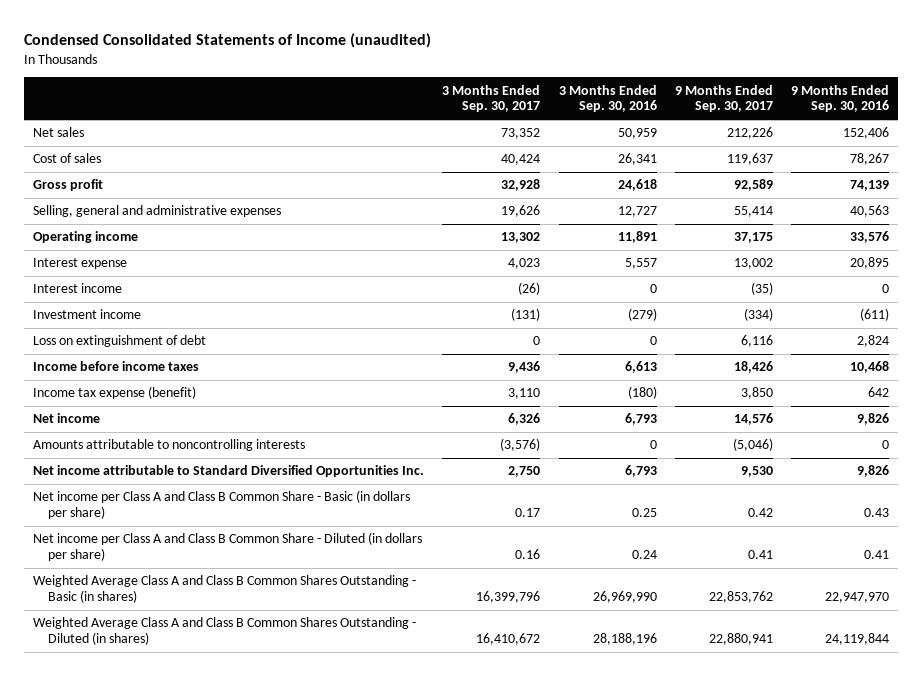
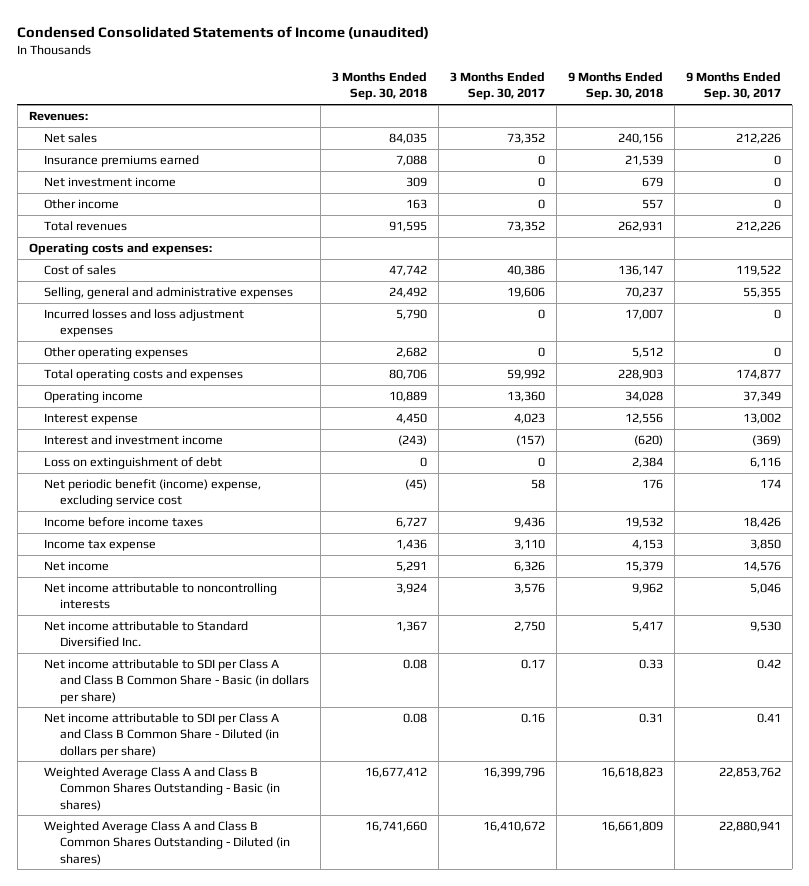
- | 3 Months Ended Sep. 30, 2017 | 3 Months Ended Sep. 30, 2016 | 9 Months Ended Sep. 30, 2017 | 9 Months Ended Sep. 30, 2016
+ | 3 Months Ended Sep. 30, 2018 | 3 Months Ended Sep. 30, 2017 | 9 Months Ended Sep. 30, 2018 | 9 Months Ended Sep. 30, 2017
+ Revenues:
- Cost of sales | 40,424 | 26,341 | 119,637 | 78,267
- Gross profit | 32,928 | 24,618 | 92,589 | 74,139
- Selling, general and administrative expenses | 19,626 | 12,727 | 55,414 | 40,563
- Operating income | 13,302 | 11,891 | 37,175 | 33,576
+ Insurance premiums earned | 7,088 | 0 | 21,539 | 0
+ Net investment income | 309 | 0 | 679 | 0
+ Other income | 163 | 0 | 557 | 0
+ Total revenues | 91,595 | 73,352 | 262,931 | 212,226
+ Operating costs and expenses:
+ Cost of sales | 47,742 | 40,386 | 136,147 | 119,522
+ Selling, general and administrative expenses | 24,492 | 19,606 | 70,237 | 55,355
+ Incurred losses and loss adjustment expenses | 5,790 | 0 | 17,007 | 0
+ Other operating expenses | 2,682 | 0 | 5,512 | 0
+ Total operating costs and expenses | 80,706 | 59,992 | 228,903 | 174,877
+ Operating income | 10,889 | 13,360 | 34,028 | 37,349
- Interest income | (26) | 0 | (35) | 0
- Investment income | (131) | (279) | (334) | (611)
+ Interest and investment income | (243) | (157) | (620) | (369)
+ Net periodic benefit (income) expense, excluding service cost | (45) | 58 | 176 | 174
- Income tax expense (benefit) | 3,110 | (180) | 3,850 | 642
+ Income tax expense | 1,436 | 3,110 | 4,153 | 3,850
- Amounts attributable to noncontrolling interests | (3,576) | 0 | (5,046) | 0
- Net income attributable to Standard Diversified Opportunities Inc. | 2,750 | 6,793 | 9,530 | 9,826
- Net income per Class A and Class B Common Share - Basic (in dollars per share) | 0.17 | 0.25 | 0.42 | 0.43
- Net income per Class A and Class B Common Share - Diluted (in dollars per share) | 0.16 | 0.24 | 0.41 | 0.41
+ Net income attributable to noncontrolling interests | 3,924 | 3,576 | 9,962 | 5,046
+ Net income attributable to Standard Diversified Inc. | 1,367 | 2,750 | 5,417 | 9,530
+ Net income attributable to SDI per Class A and Class B Common Share - Basic (in dollars per share) | 0.08 | 0.17 | 0.33 | 0.42
+ Net income attributable to SDI per Class A and Class B Common Share - Diluted (in dollars per share) | 0.08 | 0.16 | 0.31 | 0.41

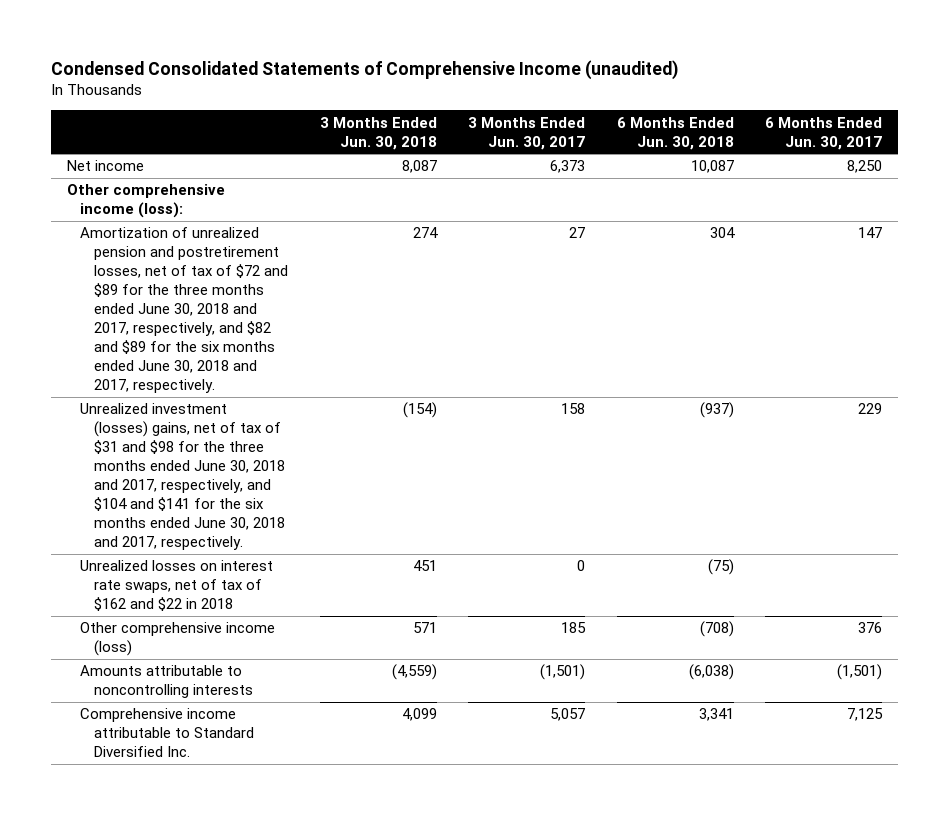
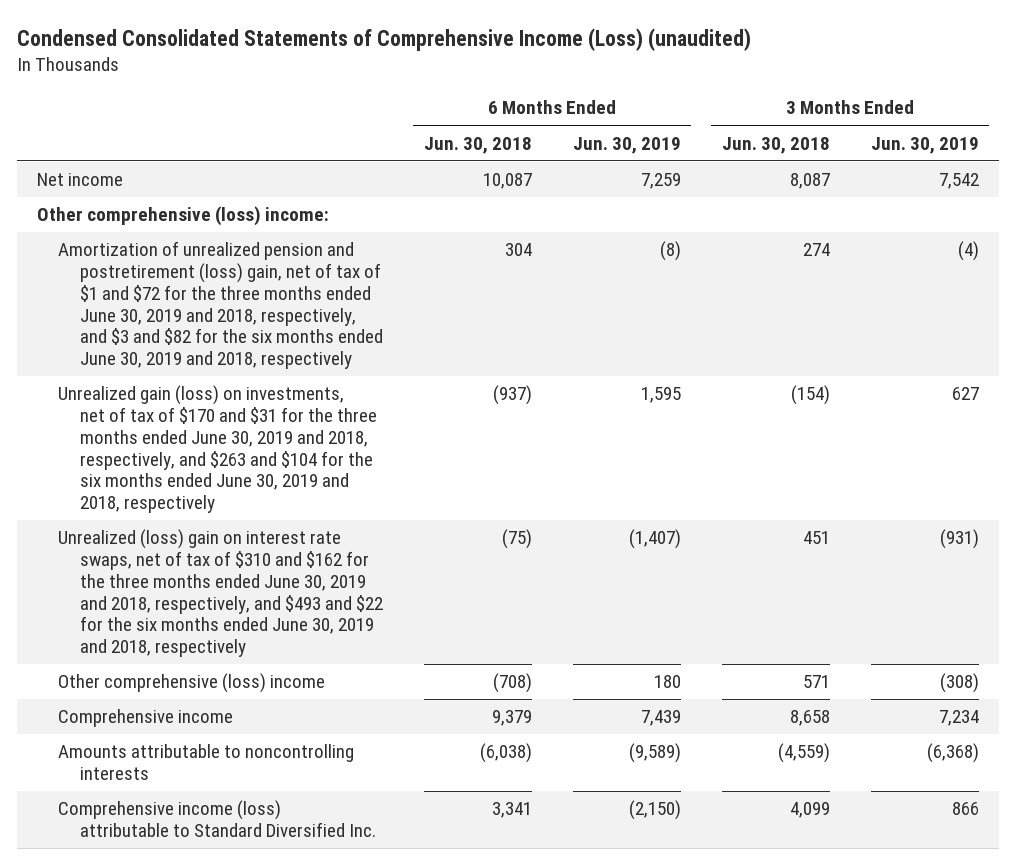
- Condensed Consolidated Statements of Comprehensive Income (unaudited)
+ Condensed Consolidated Statements of Comprehensive Income (Loss) (unaudited)
- | 3 Months Ended Jun. 30, 2018 | 3 Months Ended Jun. 30, 2017 | 6 Months Ended Jun. 30, 2018 | 6 Months Ended Jun. 30, 2017
+ | 6 Months Ended Jun. 30, 2018 | 6 Months Ended Jun. 30, 2019 | 3 Months Ended Jun. 30, 2018 | 3 Months Ended Jun. 30, 2019
- Other comprehensive income (loss):
- Amortization of unrealized pension and postretirement losses, net of tax of $72 and $89 for the three months ended June 30, 2018 and 2017, respectively, and $82 and $89 for the six months ended June 30, 2018 and 2017, respectively. | 274 | 27 | 304 | 147
- Unrealized investment (losses) gains, net of tax of $31 and $98 for the three months ended June 30, 2018 and 2017, respectively, and $104 and $141 for the six months ended June 30, 2018 and 2017, respectively. | (154) | 158 | (937) | 229
- Unrealized losses on interest rate swaps, net of tax of $162 and $22 in 2018 | 451 | 0 | (75) |
- Other comprehensive income (loss) | 571 | 185 | (708) | 376
+ Other comprehensive (loss) income:
+ Amortization of unrealized pension and postretirement (loss) gain, net of tax of $1 and $72 for the three months ended June 30, 2019 and 2018, respectively, and $3 and $82 for the six months ended June 30, 2019 and 2018, respectively | 304 | (8) | 274 | (4)
+ Unrealized gain (loss) on investments, net of tax of $170 and $31 for the three months ended June 30, 2019 and 2018, respectively, and $263 and $104 for the six months ended June 30, 2019 and 2018, respectively | (937) | 1,595 | (154) | 627
+ Unrealized (loss) gain on interest rate swaps, net of tax of $310 and $162 for the three months ended June 30, 2019 and 2018, respectively, and $493 and $22 for the six months ended June 30, 2019 and 2018, respectively | (75) | (1,407) | 451 | (931)
+ Other comprehensive (loss) income | (708) | 180 | 571 | (308)
+ Comprehensive income | 9,379 | 7,439 | 8,658 | 7,234
- Comprehensive income attributable to Standard Diversified Inc. | 4,099 | 5,057 | 3,341 | 7,125
+ Comprehensive income (loss) attributable to Standard Diversified Inc. | 3,341 | (2,150) | 4,099 | 866

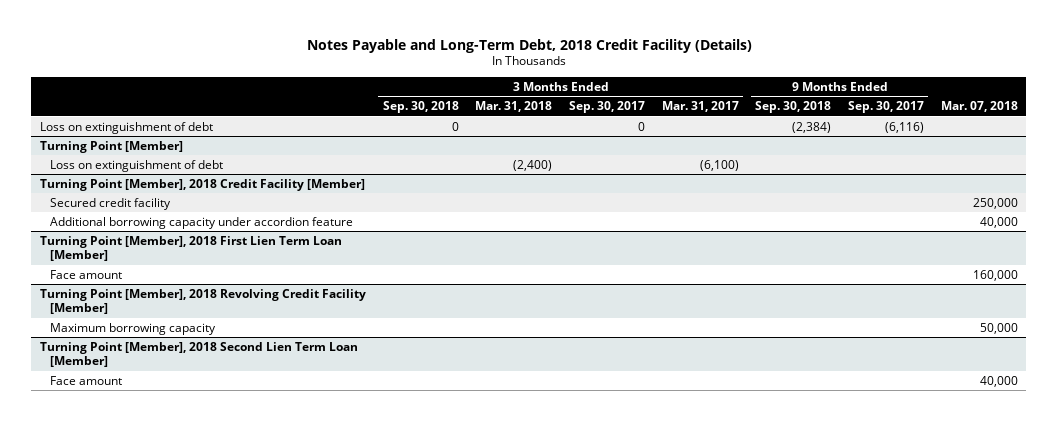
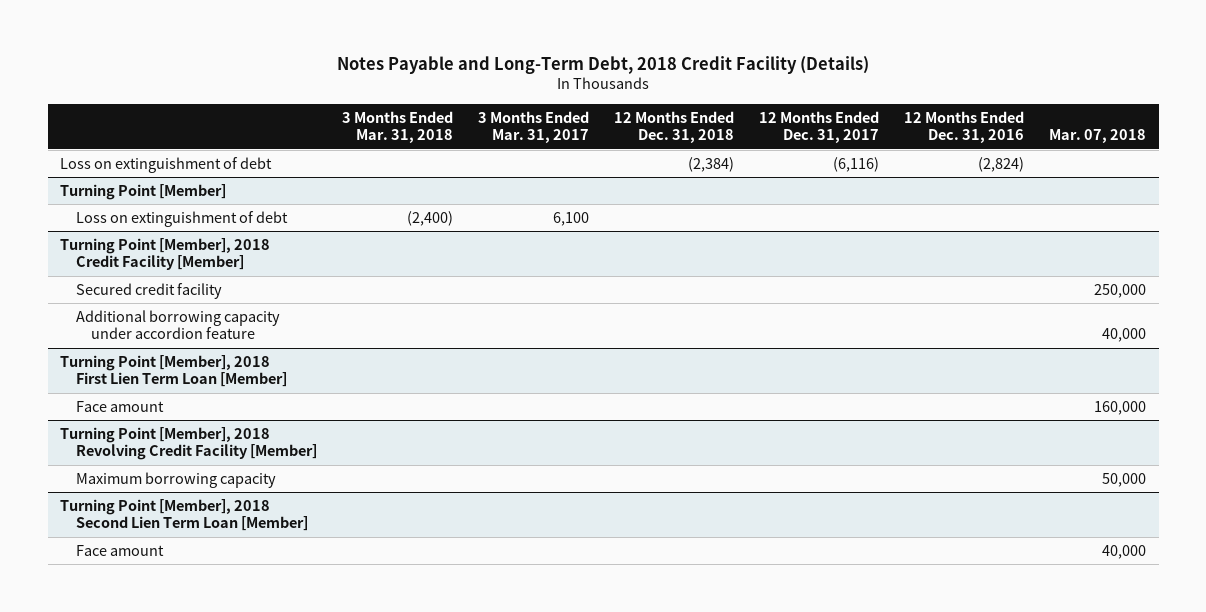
- | 3 Months Ended Sep. 30, 2018 | 3 Months Ended Mar. 31, 2018 | 3 Months Ended Sep. 30, 2017 | 3 Months Ended Mar. 31, 2017 | 9 Months Ended Sep. 30, 2018 | 9 Months Ended Sep. 30, 2017 | Mar. 07, 2018
+ | 3 Months Ended Mar. 31, 2018 | 3 Months Ended Mar. 31, 2017 | 12 Months Ended Dec. 31, 2018 | 12 Months Ended Dec. 31, 2017 | 12 Months Ended Dec. 31, 2016 | Mar. 07, 2018
@ Turning Point [Member]
- Loss on extinguishment of debt | | (2,400) | | (6,100) | | |
+ Loss on extinguishment of debt | (2,400) | 6,100 | | | |

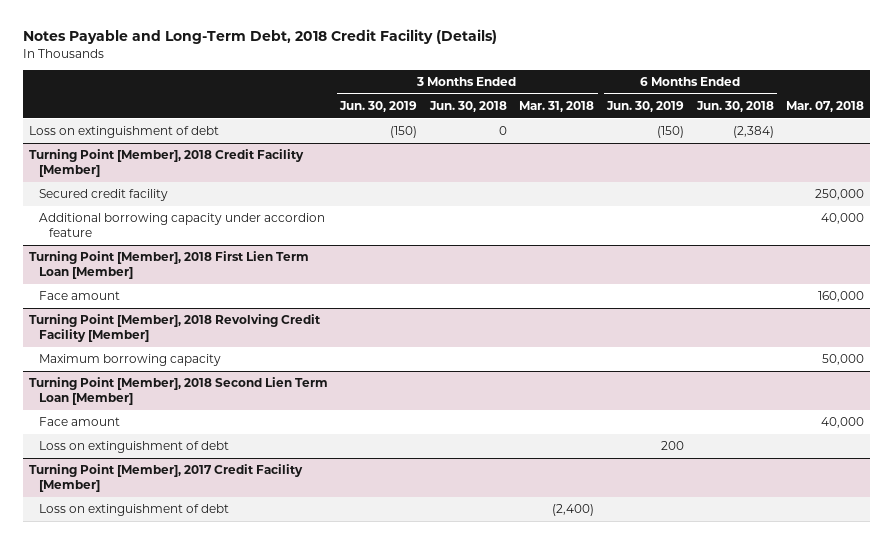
- | 3 Months Ended Mar. 31, 2018 | 3 Months Ended Mar. 31, 2017 | 12 Months Ended Dec. 31, 2018 | 12 Months Ended Dec. 31, 2017 | 12 Months Ended Dec. 31, 2016 | Mar. 07, 2018
+ | 3 Months Ended Jun. 30, 2019 | 3 Months Ended Jun. 30, 2018 | 3 Months Ended Mar. 31, 2018 | 6 Months Ended Jun. 30, 2019 | 6 Months Ended Jun. 30, 2018 | Mar. 07, 2018
- Turning Point [Member]
- Loss on extinguishment of debt | (2,400) | 6,100 | | | |
@ Turning Point [Member], 2018 Second Lien Term Loan [Member]
+ Loss on extinguishment of debt | | | | 200 | |
+ Turning Point [Member], 2017 Credit Facility [Member]
+ Loss on extinguishment of debt | | | (2,400) | | |

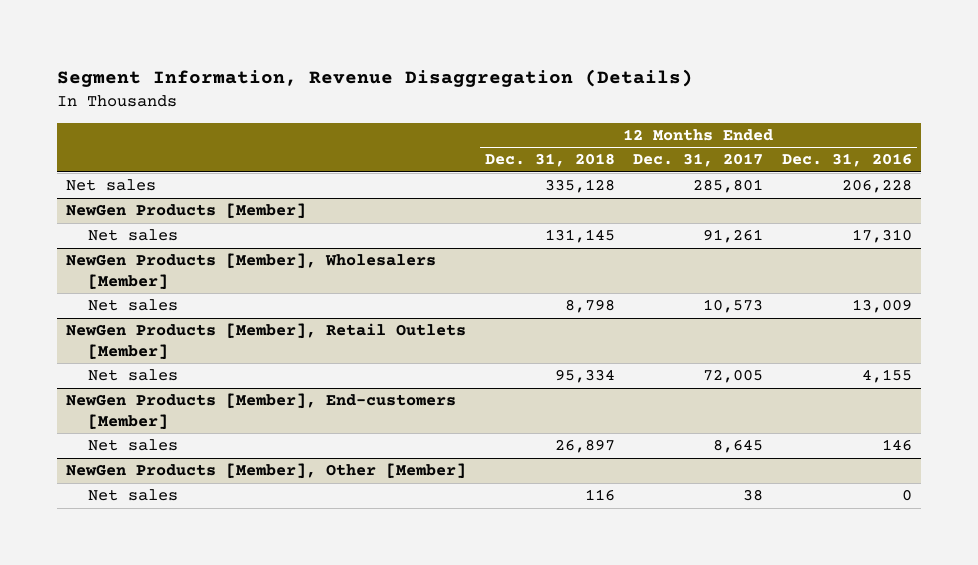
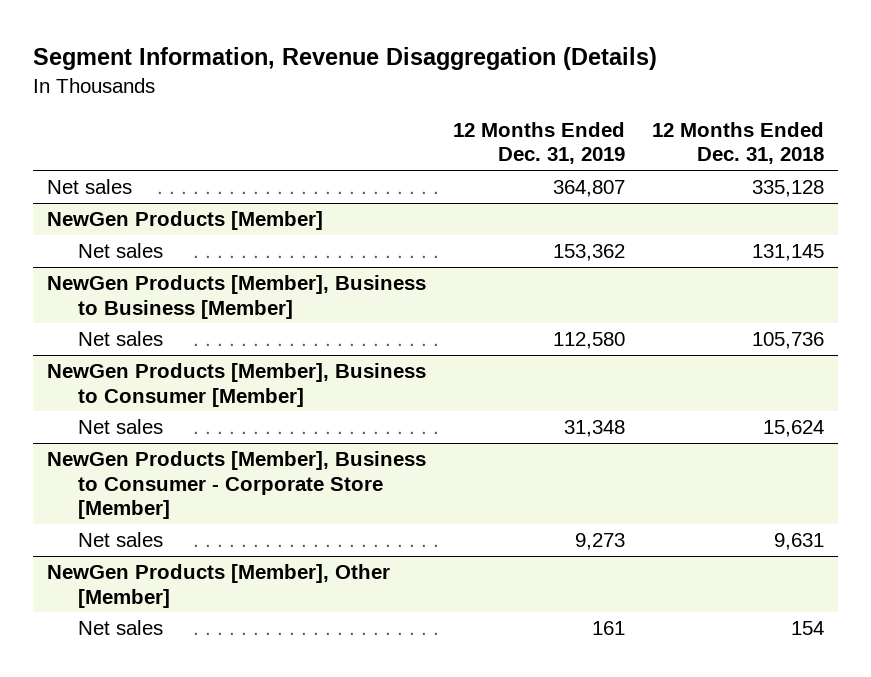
- | 12 Months Ended Dec. 31, 2018 | 12 Months Ended Dec. 31, 2017 | 12 Months Ended Dec. 31, 2016
+ | 12 Months Ended Dec. 31, 2019 | 12 Months Ended Dec. 31, 2018
- NewGen Products [Member], Wholesalers [Member]
- Net sales | 8,798 | 10,573 | 13,009
- NewGen Products [Member], Retail Outlets [Member]
- Net sales | 95,334 | 72,005 | 4,155
- NewGen Products [Member], End-customers [Member]
- Net sales | 26,897 | 8,645 | 146
+ NewGen Products [Member], Business to Business [Member]
+ Net sales | 112,580 | 105,736
+ NewGen Products [Member], Business to Consumer [Member]
+ Net sales | 31,348 | 15,624
+ NewGen Products [Member], Business to Consumer - Corporate Store [Member]
+ Net sales | 9,273 | 9,631
@ NewGen Products [Member], Other [Member]
- Net sales | 116 | 38 | 0
+ Net sales | 161 | 154

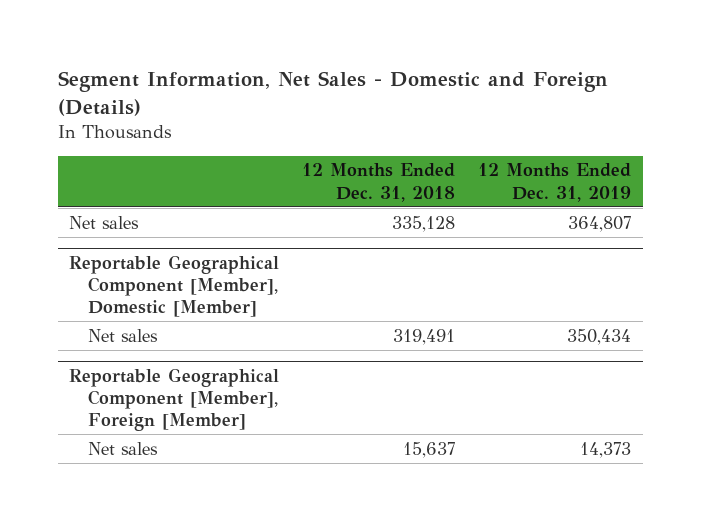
- Segment Information, Revenue Disaggregation (Details)
+ Segment Information, Net Sales - Domestic and Foreign (Details)
- | 12 Months Ended Dec. 31, 2019 | 12 Months Ended Dec. 31, 2018
+ | 12 Months Ended Dec. 31, 2018 | 12 Months Ended Dec. 31, 2019
- NewGen Products [Member]
- Net sales | 153,362 | 131,145
- NewGen Products [Member], Business to Business [Member]
- Net sales | 112,580 | 105,736
- NewGen Products [Member], Business to Consumer [Member]
- Net sales | 31,348 | 15,624
- NewGen Products [Member], Business to Consumer - Corporate Store [Member]
- Net sales | 9,273 | 9,631
- NewGen Products [Member], Other [Member]
- Net sales | 161 | 154
+ Reportable Geographical Component [Member], Domestic [Member]
+ Net sales | 319,491 | 350,434
+ Reportable Geographical Component [Member], Foreign [Member]
+ Net sales | 15,637 | 14,373

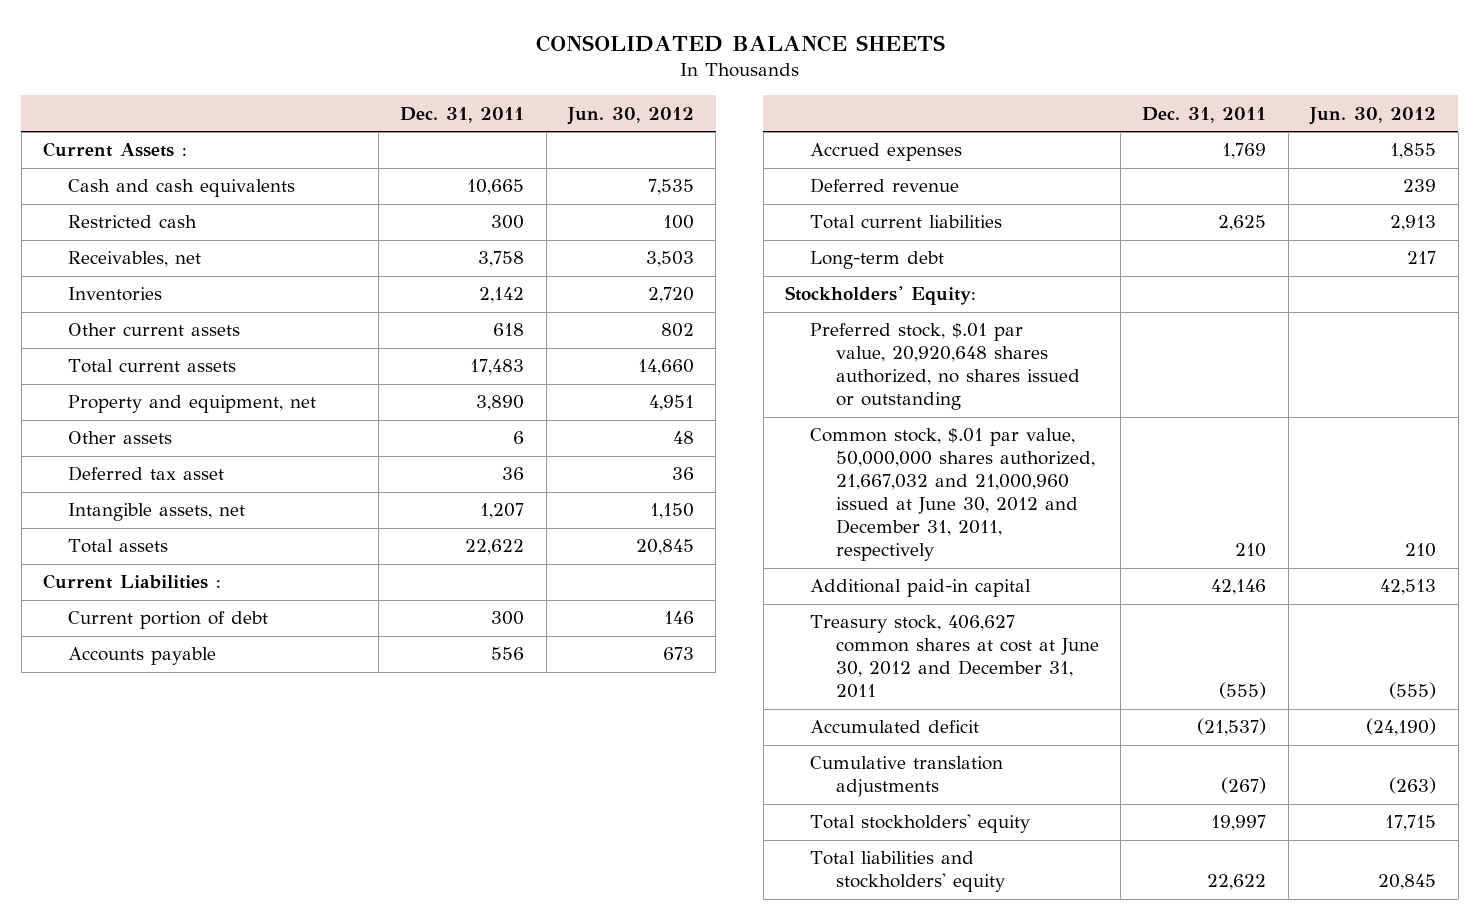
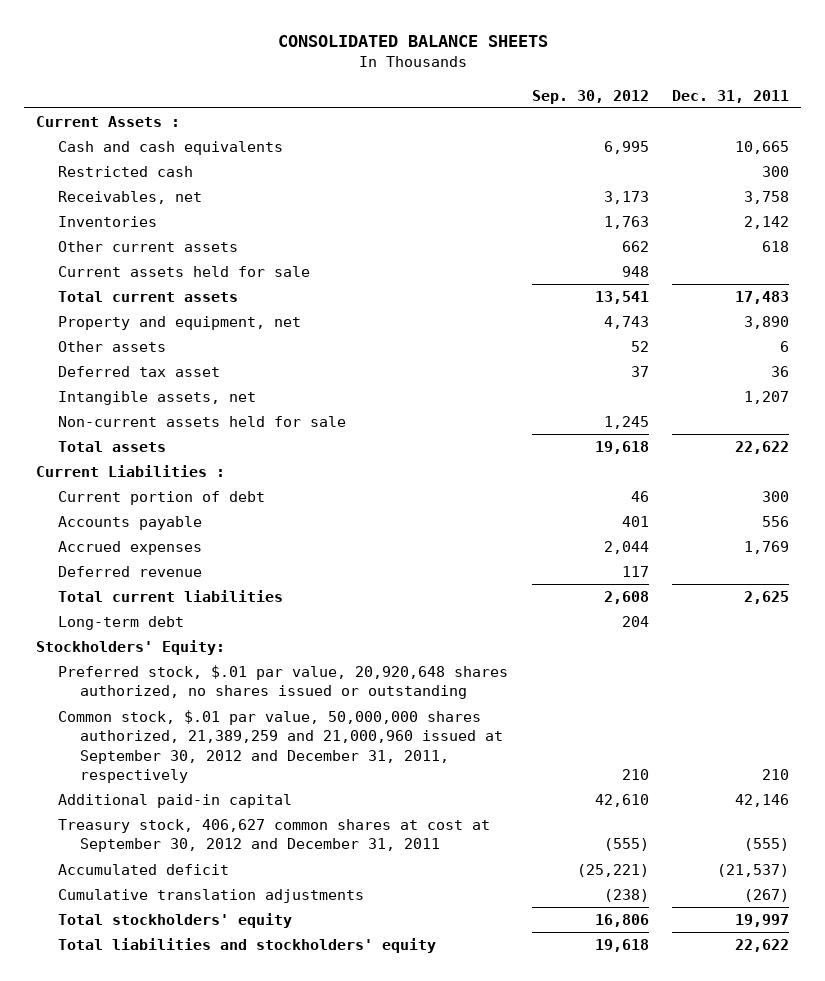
- | Dec. 31, 2011 | Jun. 30, 2012
+ | Sep. 30, 2012 | Dec. 31, 2011
+ Current assets held for sale | 948 |
+ Non-current assets held for sale | 1,245 |
- Common stock, $.01 par value, 50,000,000 shares authorized, 21,667,032 and 21,000,960 issued at June 30, 2012 and December 31, 2011, respectively | 210 | 210
+ Common stock, $.01 par value, 50,000,000 shares authorized, 21,389,259 and 21,000,960 issued at September 30, 2012 and December 31, 2011, respectively | 210 | 210
- Treasury stock, 406,627 common shares at cost at June 30, 2012 and December 31, 2011 | (555) | (555)
+ Treasury stock, 406,627 common shares at cost at September 30, 2012 and December 31, 2011 | (555) | (555)

